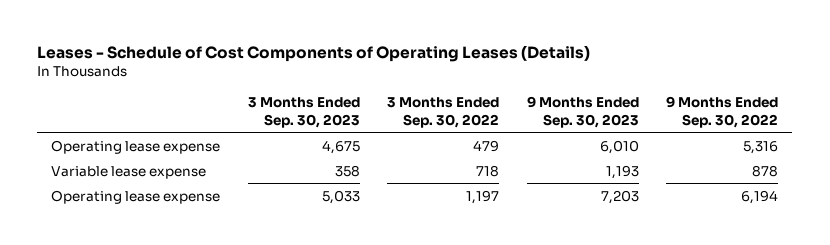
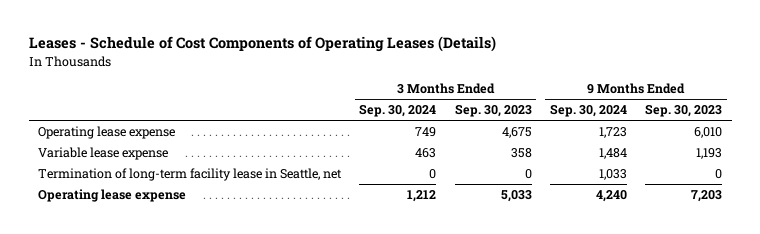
- | 3 Months Ended Sep. 30, 2023 | 3 Months Ended Sep. 30, 2022 | 9 Months Ended Sep. 30, 2023 | 9 Months Ended Sep. 30, 2022
+ | 3 Months Ended Sep. 30, 2024 | 3 Months Ended Sep. 30, 2023 | 9 Months Ended Sep. 30, 2024 | 9 Months Ended Sep. 30, 2023
+ Termination of long-term facility lease in Seattle, net | 0 | 0 | 1,033 | 0

